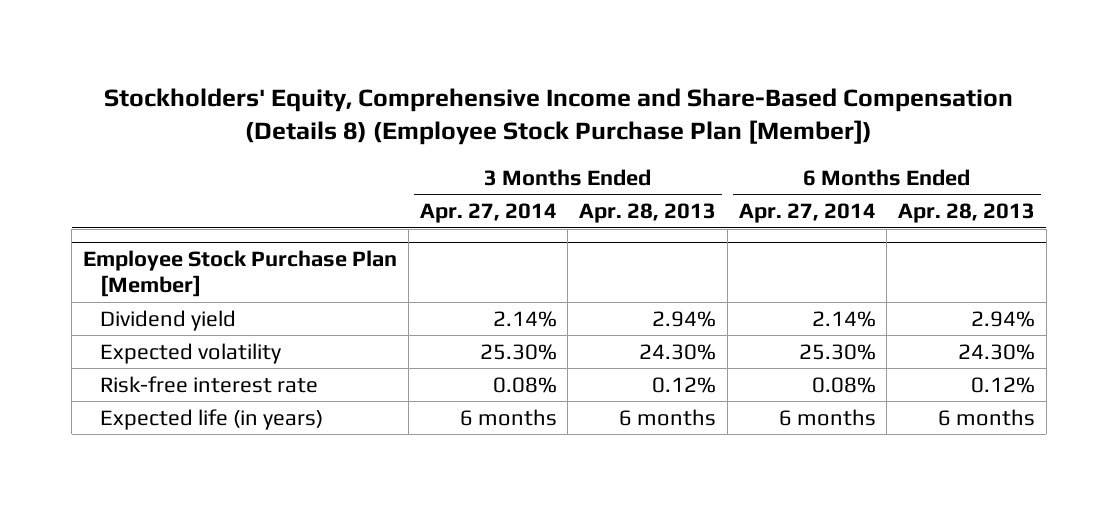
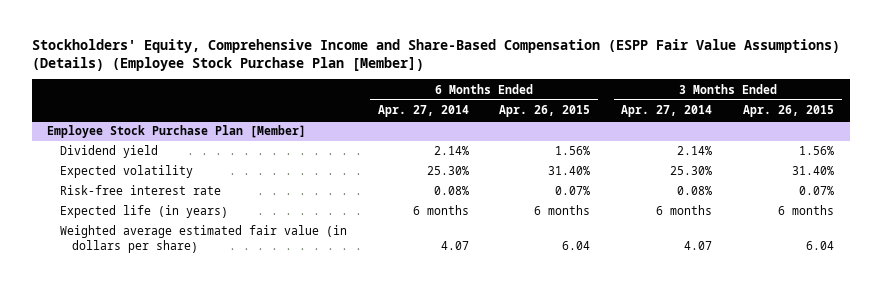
- Stockholders' Equity, Comprehensive Income and Share-Based Compensation (Details 8) (Employee Stock Purchase Plan [Member])
+ Stockholders' Equity, Comprehensive Income and Share-Based Compensation (ESPP Fair Value Assumptions) (Details) (Employee Stock Purchase Plan [Member])
- | 3 Months Ended Apr. 27, 2014 | 3 Months Ended Apr. 28, 2013 | 6 Months Ended Apr. 27, 2014 | 6 Months Ended Apr. 28, 2013
+ | 6 Months Ended Apr. 27, 2014 | 6 Months Ended Apr. 26, 2015 | 3 Months Ended Apr. 27, 2014 | 3 Months Ended Apr. 26, 2015
@ Employee Stock Purchase Plan [Member]
+ Weighted average estimated fair value (in dollars per share) | 4.07 | 6.04 | 4.07 | 6.04

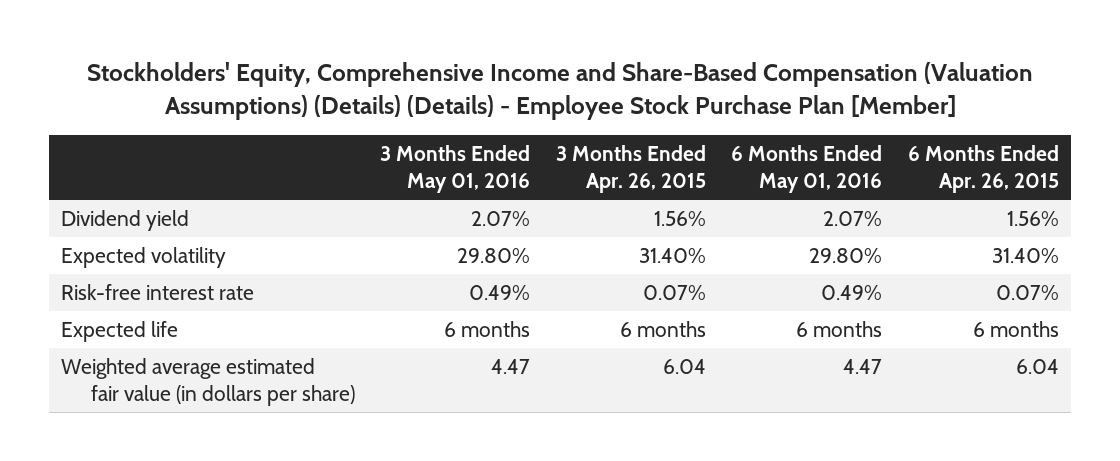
- Stockholders' Equity, Comprehensive Income and Share-Based Compensation (ESPP Fair Value Assumptions) (Details) (Employee Stock Purchase Plan [Member])
+ Stockholders' Equity, Comprehensive Income and Share-Based Compensation (Valuation Assumptions) (Details) (Details) - Employee Stock Purchase Plan [Member]
- | 6 Months Ended Apr. 27, 2014 | 6 Months Ended Apr. 26, 2015 | 3 Months Ended Apr. 27, 2014 | 3 Months Ended Apr. 26, 2015
+ | 3 Months Ended May 01, 2016 | 3 Months Ended Apr. 26, 2015 | 6 Months Ended May 01, 2016 | 6 Months Ended Apr. 26, 2015
- Employee Stock Purchase Plan [Member]
- Expected life (in years) | 6 months | 6 months | 6 months | 6 months
+ Expected life | 6 months | 6 months | 6 months | 6 months

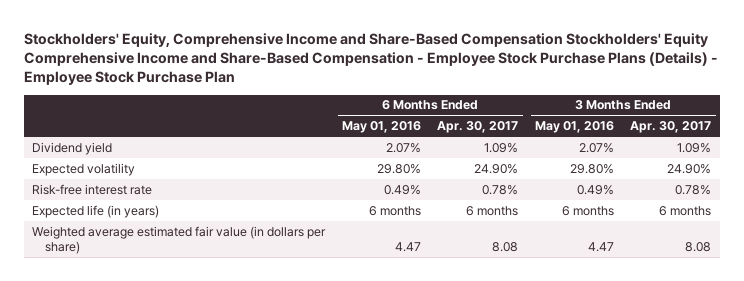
- Stockholders' Equity, Comprehensive Income and Share-Based Compensation (Valuation Assumptions) (Details) (Details) - Employee Stock Purchase Plan [Member]
+ Stockholders' Equity, Comprehensive Income and Share-Based Compensation Stockholders' Equity Comprehensive Income and Share-Based Compensation - Employee Stock Purchase Plans (Details) - Employee Stock Purchase Plan
- | 3 Months Ended May 01, 2016 | 3 Months Ended Apr. 26, 2015 | 6 Months Ended May 01, 2016 | 6 Months Ended Apr. 26, 2015
+ | 6 Months Ended May 01, 2016 | 6 Months Ended Apr. 30, 2017 | 3 Months Ended May 01, 2016 | 3 Months Ended Apr. 30, 2017
- Expected life | 6 months | 6 months | 6 months | 6 months
+ Expected life (in years) | 6 months | 6 months | 6 months | 6 months

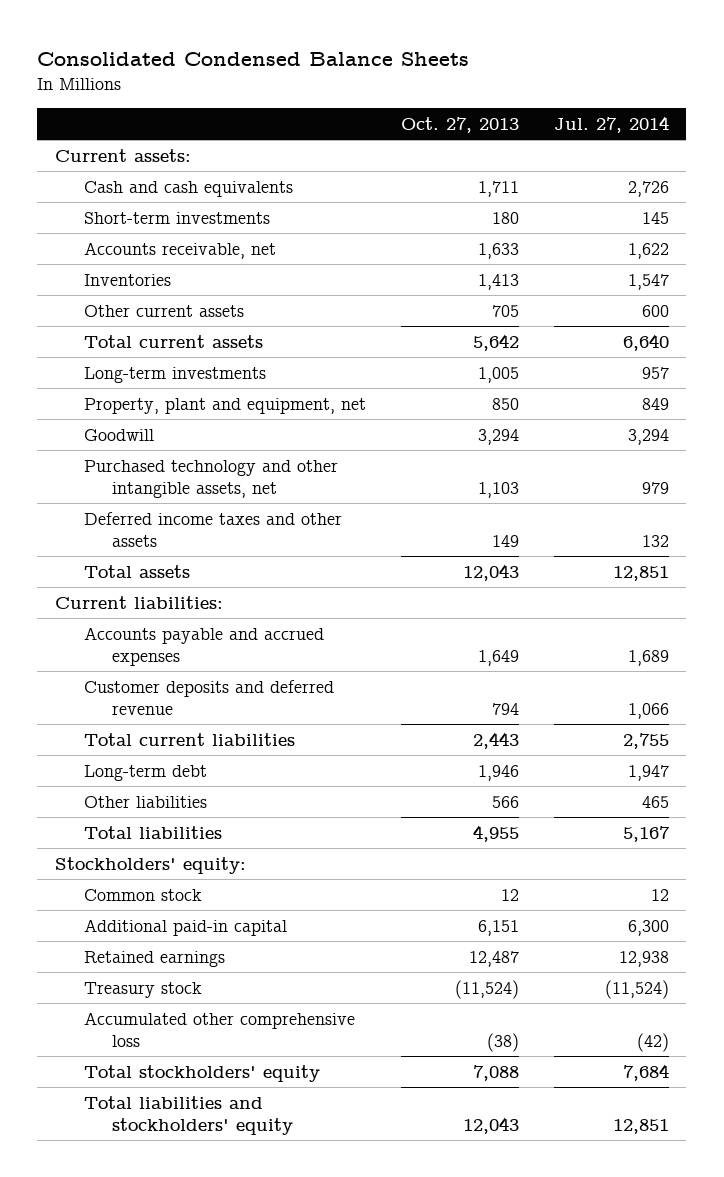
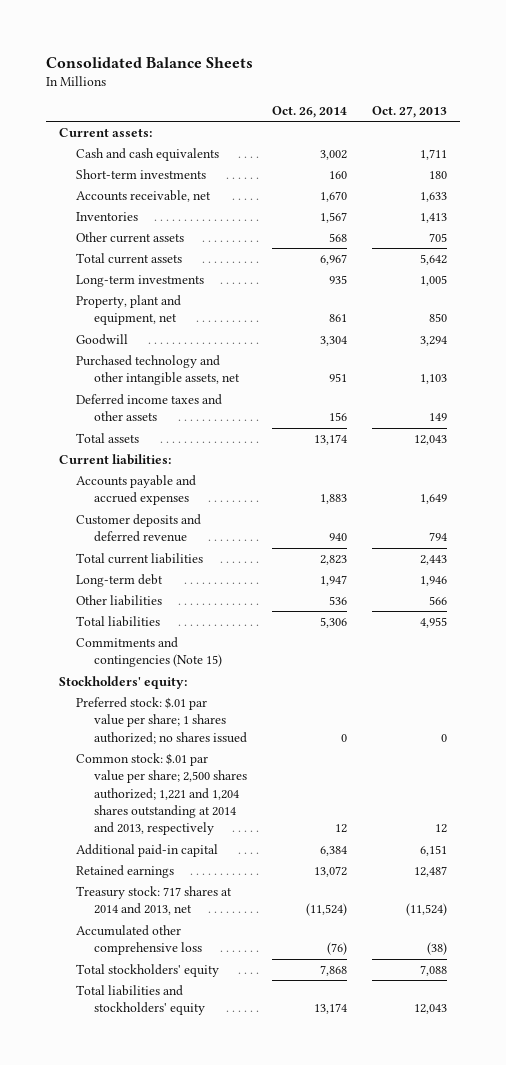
- Consolidated Condensed Balance Sheets
+ Consolidated Balance Sheets
- | Oct. 27, 2013 | Jul. 27, 2014
+ | Oct. 26, 2014 | Oct. 27, 2013
+ Commitments and contingencies (Note 15)
- Common stock | 12 | 12
+ Preferred stock: $.01 par value per share; 1 shares authorized; no shares issued | 0 | 0
+ Common stock: $.01 par value per share; 2,500 shares authorized; 1,221 and 1,204 shares outstanding at 2014 and 2013, respectively | 12 | 12
- Treasury stock | (11,524) | (11,524)
+ Treasury stock: 717 shares at 2014 and 2013, net | (11,524) | (11,524)

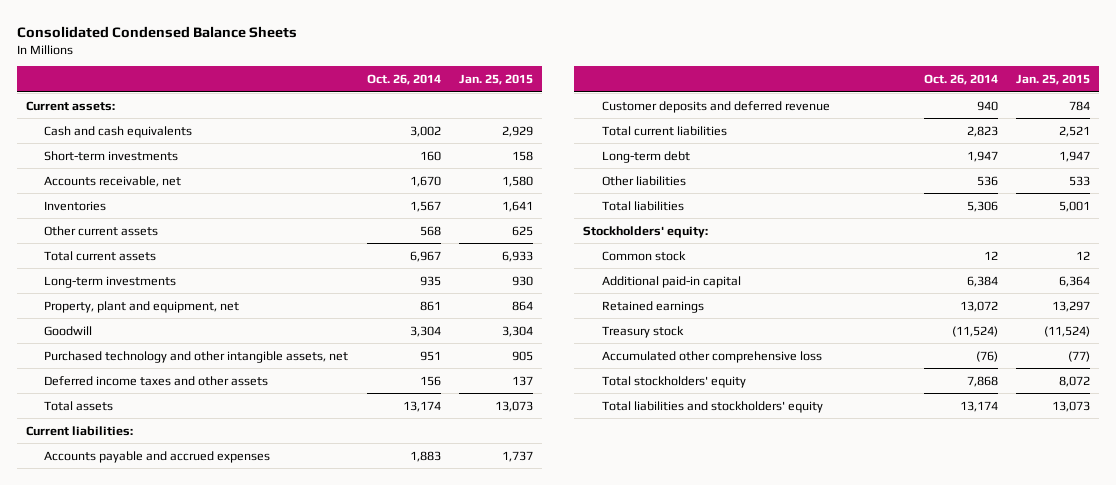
- Consolidated Balance Sheets
+ Consolidated Condensed Balance Sheets
- | Oct. 26, 2014 | Oct. 27, 2013
+ | Oct. 26, 2014 | Jan. 25, 2015
- Commitments and contingencies (Note 15)
- Preferred stock: $.01 par value per share; 1 shares authorized; no shares issued | 0 | 0
- Common stock: $.01 par value per share; 2,500 shares authorized; 1,221 and 1,204 shares outstanding at 2014 and 2013, respectively | 12 | 12
+ Common stock | 12 | 12
- Treasury stock: 717 shares at 2014 and 2013, net | (11,524) | (11,524)
+ Treasury stock | (11,524) | (11,524)

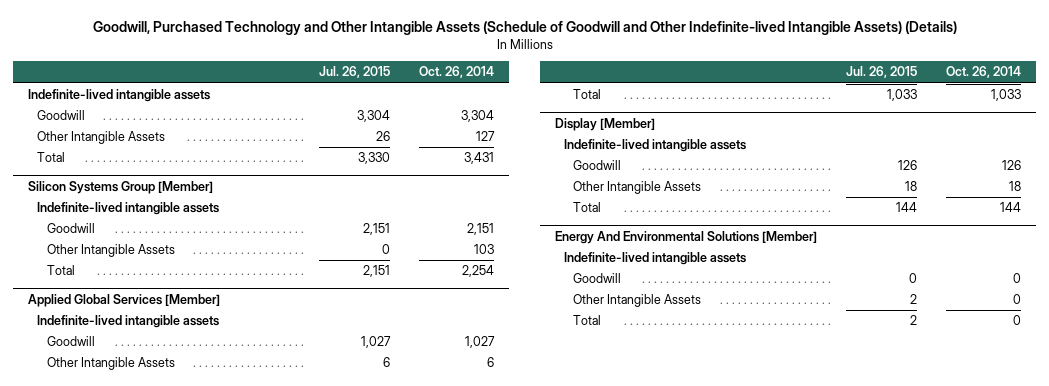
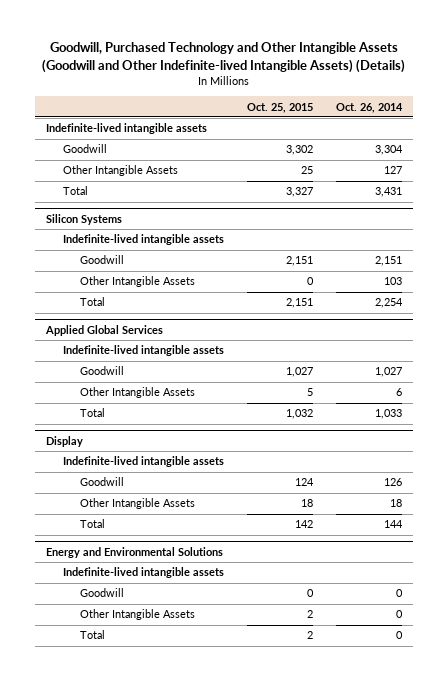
- Goodwill, Purchased Technology and Other Intangible Assets (Schedule of Goodwill and Other Indefinite-lived Intangible Assets) (Details)
+ Goodwill, Purchased Technology and Other Intangible Assets (Goodwill and Other Indefinite-lived Intangible Assets) (Details)
- | Jul. 26, 2015 | Oct. 26, 2014
+ | Oct. 25, 2015 | Oct. 26, 2014
- Silicon Systems Group [Member]
+ Silicon Systems
- Applied Global Services [Member]
+ Applied Global Services
- Display [Member]
+ Display
- Energy And Environmental Solutions [Member]
+ Energy and Environmental Solutions

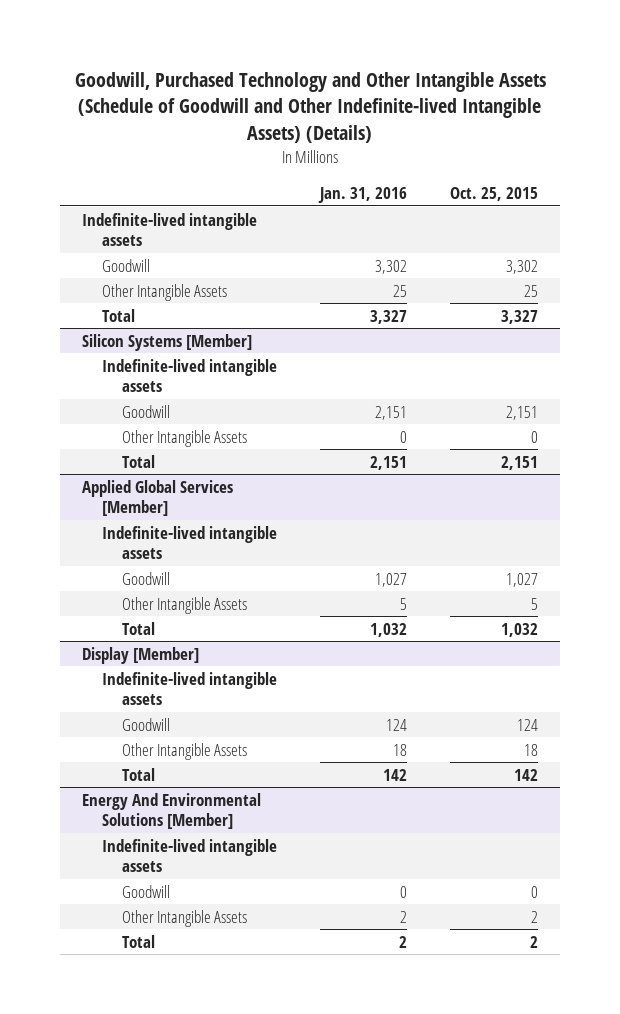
- Goodwill, Purchased Technology and Other Intangible Assets (Goodwill and Other Indefinite-lived Intangible Assets) (Details)
+ Goodwill, Purchased Technology and Other Intangible Assets (Schedule of Goodwill and Other Indefinite-lived Intangible Assets) (Details)
- | Oct. 25, 2015 | Oct. 26, 2014
+ | Jan. 31, 2016 | Oct. 25, 2015
- Silicon Systems
+ Silicon Systems [Member]
- Applied Global Services
+ Applied Global Services [Member]
- Display
+ Display [Member]
- Energy and Environmental Solutions
+ Energy And Environmental Solutions [Member]

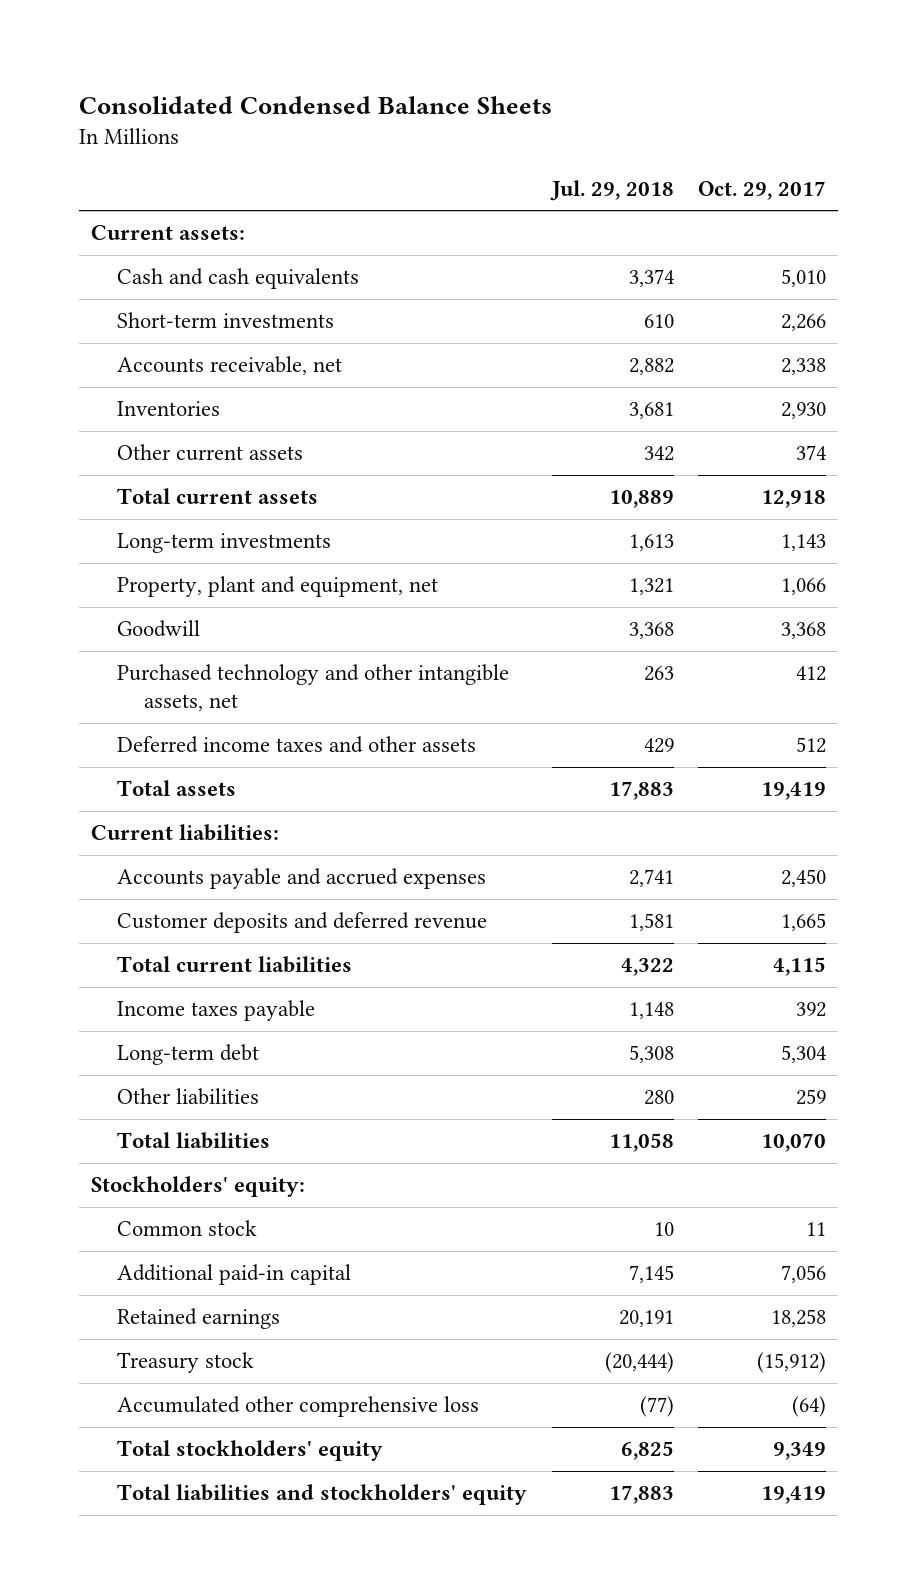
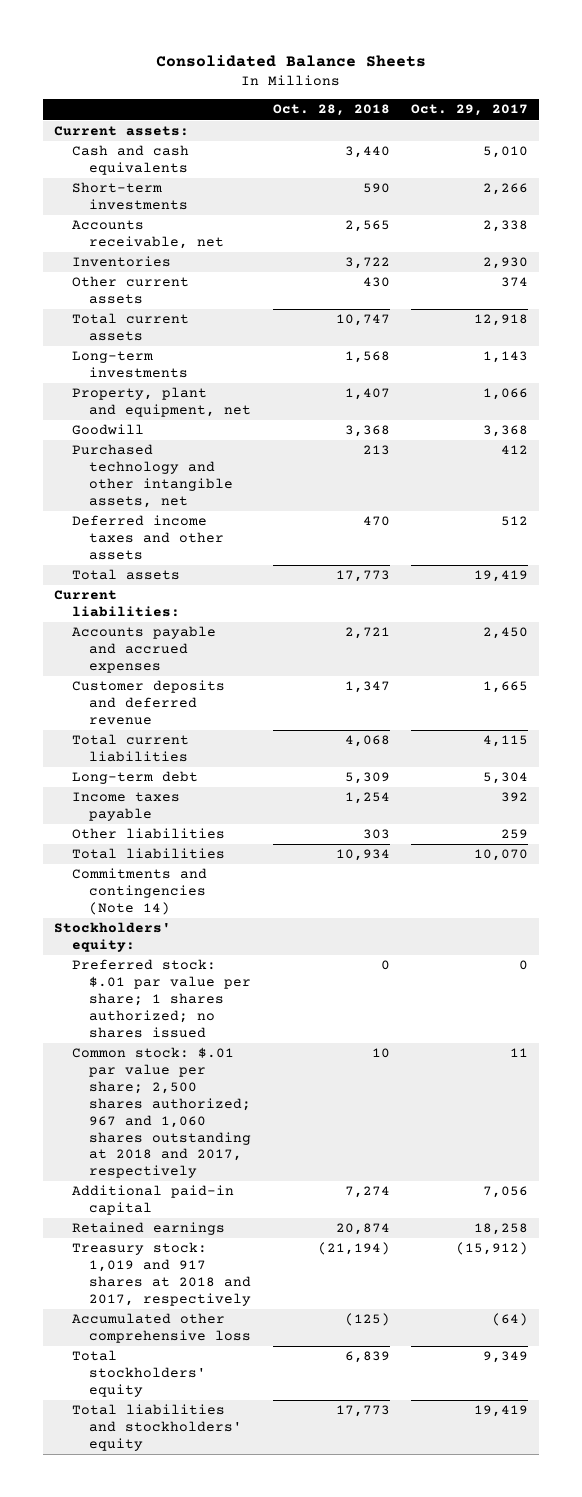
- Consolidated Condensed Balance Sheets
+ Consolidated Balance Sheets
- | Jul. 29, 2018 | Oct. 29, 2017
+ | Oct. 28, 2018 | Oct. 29, 2017
moved down: Income taxes payable | 1,254 | 392
+ Commitments and contingencies (Note 14)
- Common stock | 10 | 11
+ Preferred stock: $.01 par value per share; 1 shares authorized; no shares issued | 0 | 0
+ Common stock: $.01 par value per share; 2,500 shares authorized; 967 and 1,060 shares outstanding at 2018 and 2017, respectively | 10 | 11
- Treasury stock | (20,444) | (15,912)
+ Treasury stock: 1,019 and 917 shares at 2018 and 2017, respectively | (21,194) | (15,912)

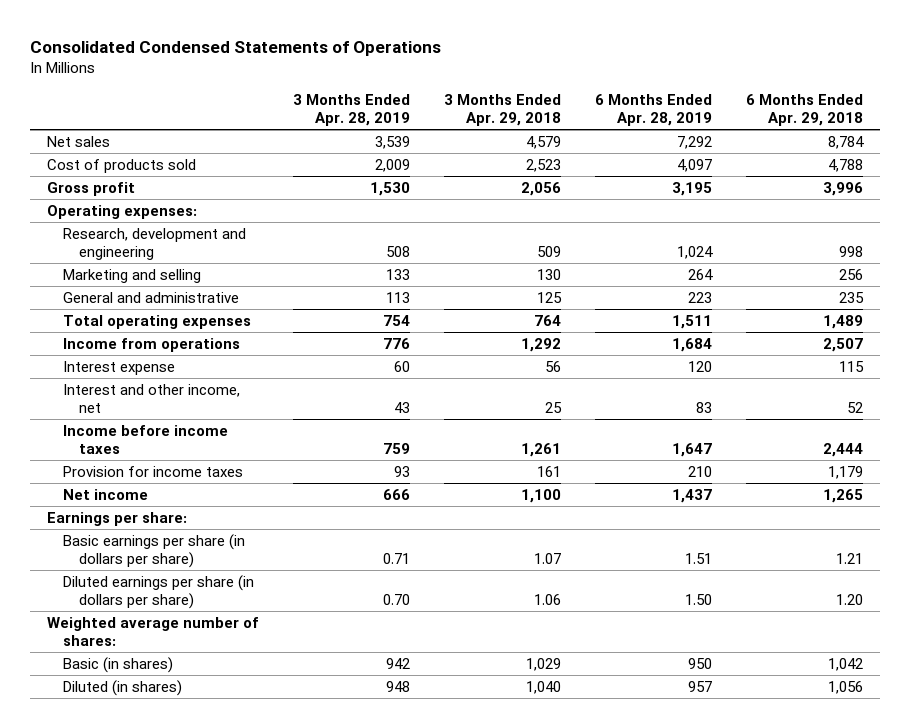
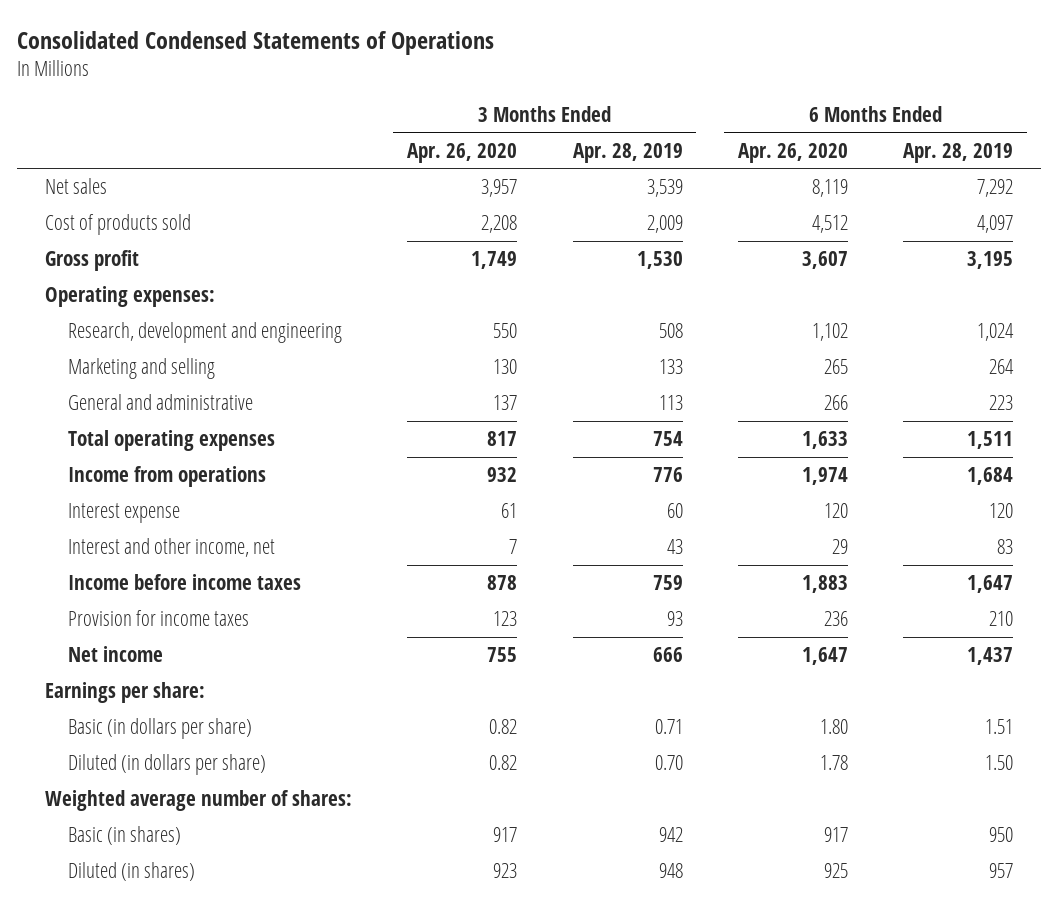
- | 3 Months Ended Apr. 28, 2019 | 3 Months Ended Apr. 29, 2018 | 6 Months Ended Apr. 28, 2019 | 6 Months Ended Apr. 29, 2018
+ | 3 Months Ended Apr. 26, 2020 | 3 Months Ended Apr. 28, 2019 | 6 Months Ended Apr. 26, 2020 | 6 Months Ended Apr. 28, 2019
- Basic earnings per share (in dollars per share) | 0.71 | 1.07 | 1.51 | 1.21
- Diluted earnings per share (in dollars per share) | 0.70 | 1.06 | 1.50 | 1.20
+ Basic (in dollars per share) | 0.82 | 0.71 | 1.80 | 1.51
+ Diluted (in dollars per share) | 0.82 | 0.70 | 1.78 | 1.50

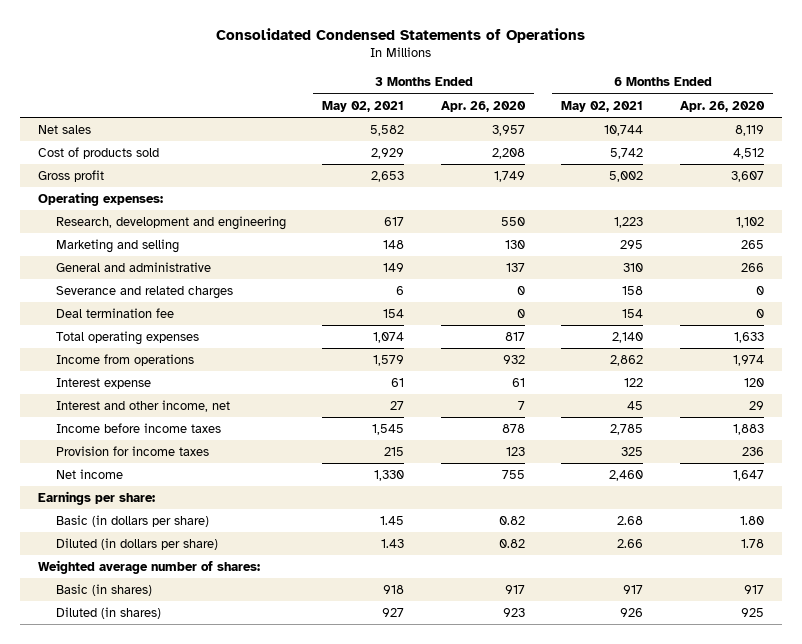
- | 3 Months Ended Apr. 26, 2020 | 3 Months Ended Apr. 28, 2019 | 6 Months Ended Apr. 26, 2020 | 6 Months Ended Apr. 28, 2019
+ | 3 Months Ended May 02, 2021 | 3 Months Ended Apr. 26, 2020 | 6 Months Ended May 02, 2021 | 6 Months Ended Apr. 26, 2020
+ Severance and related charges | 6 | 0 | 158 | 0
+ Deal termination fee | 154 | 0 | 154 | 0

